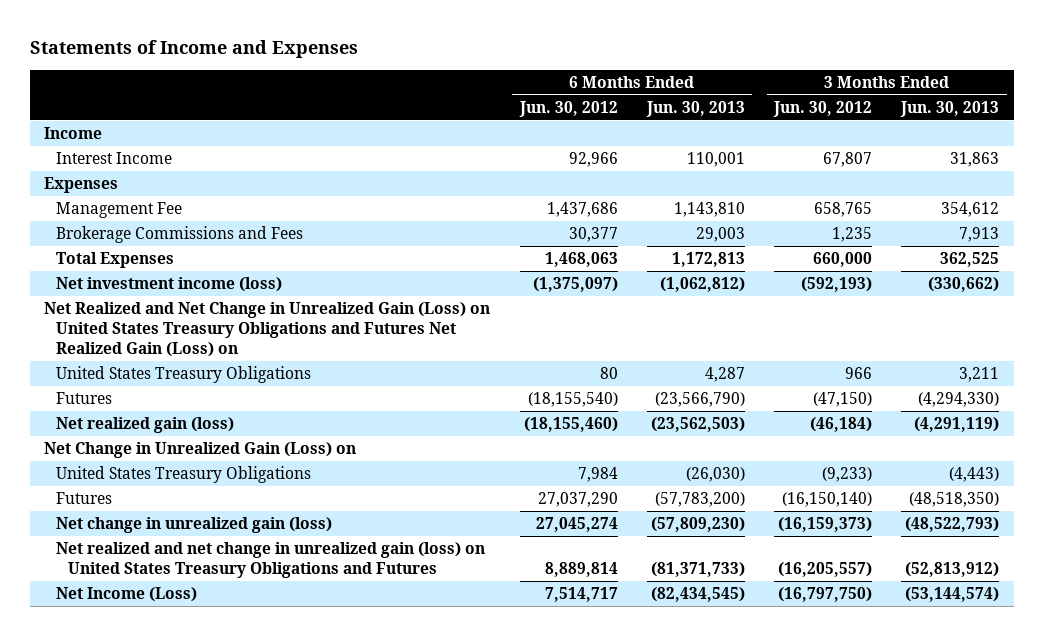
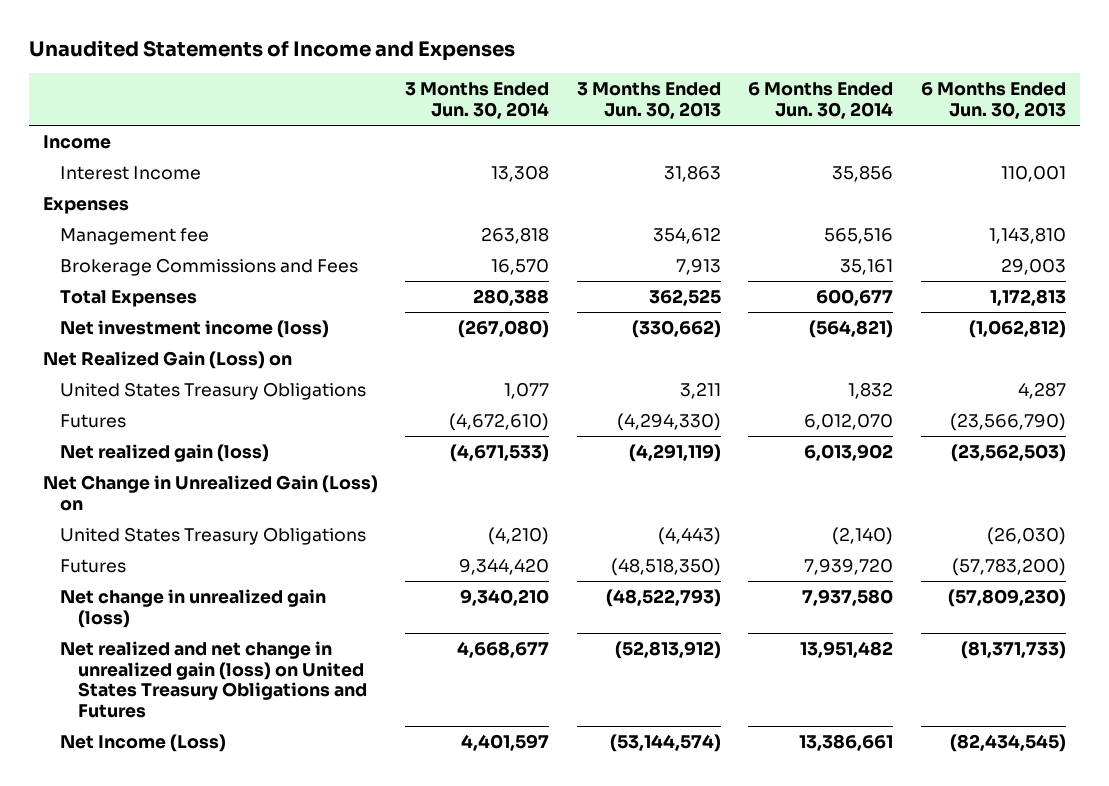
- Statements of Income and Expenses
+ Unaudited Statements of Income and Expenses
- | 6 Months Ended Jun. 30, 2012 | 6 Months Ended Jun. 30, 2013 | 3 Months Ended Jun. 30, 2012 | 3 Months Ended Jun. 30, 2013
+ | 3 Months Ended Jun. 30, 2014 | 3 Months Ended Jun. 30, 2013 | 6 Months Ended Jun. 30, 2014 | 6 Months Ended Jun. 30, 2013
- Management Fee | 1,437,686 | 1,143,810 | 658,765 | 354,612
+ Management fee | 263,818 | 354,612 | 565,516 | 1,143,810
- Net Realized and Net Change in Unrealized Gain (Loss) on United States Treasury Obligations and Futures Net Realized Gain (Loss) on
+ Net Realized Gain (Loss) on

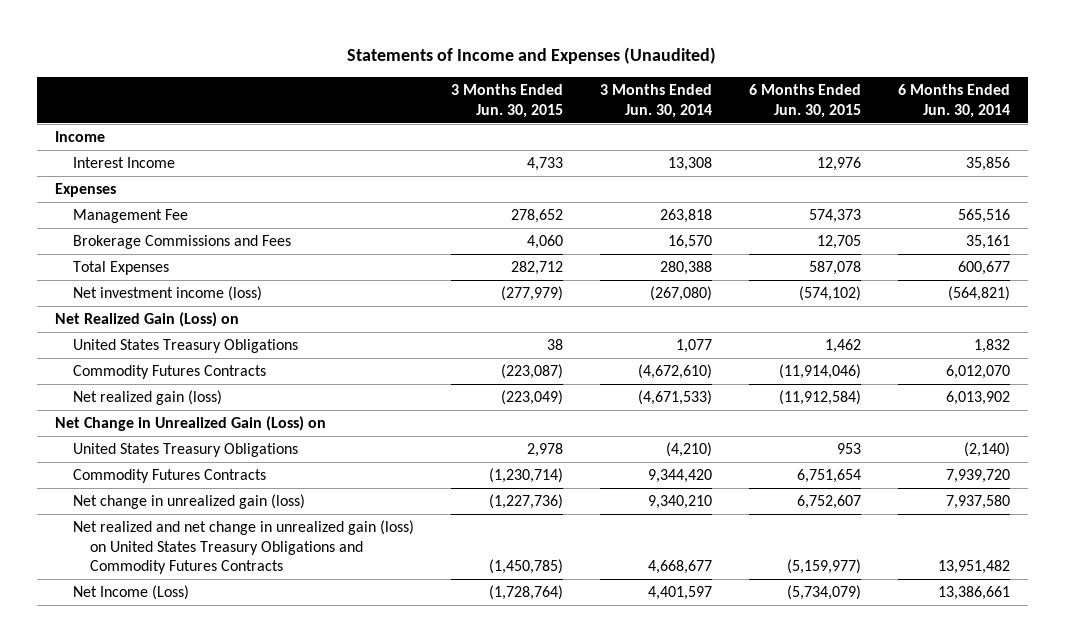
- Unaudited Statements of Income and Expenses
+ Statements of Income and Expenses (Unaudited)
- | 3 Months Ended Jun. 30, 2014 | 3 Months Ended Jun. 30, 2013 | 6 Months Ended Jun. 30, 2014 | 6 Months Ended Jun. 30, 2013
+ | 3 Months Ended Jun. 30, 2015 | 3 Months Ended Jun. 30, 2014 | 6 Months Ended Jun. 30, 2015 | 6 Months Ended Jun. 30, 2014
- Management fee | 263,818 | 354,612 | 565,516 | 1,143,810
+ Management Fee | 278,652 | 263,818 | 574,373 | 565,516
- Futures | (4,672,610) | (4,294,330) | 6,012,070 | (23,566,790)
+ Commodity Futures Contracts | (223,087) | (4,672,610) | (11,914,046) | 6,012,070
- Futures | 9,344,420 | (48,518,350) | 7,939,720 | (57,783,200)
+ Commodity Futures Contracts | (1,230,714) | 9,344,420 | 6,751,654 | 7,939,720
- Net realized and net change in unrealized gain (loss) on United States Treasury Obligations and Futures | 4,668,677 | (52,813,912) | 13,951,482 | (81,371,733)
+ Net realized and net change in unrealized gain (loss) on United States Treasury Obligations and Commodity Futures Contracts | (1,450,785) | 4,668,677 | (5,159,977) | 13,951,482

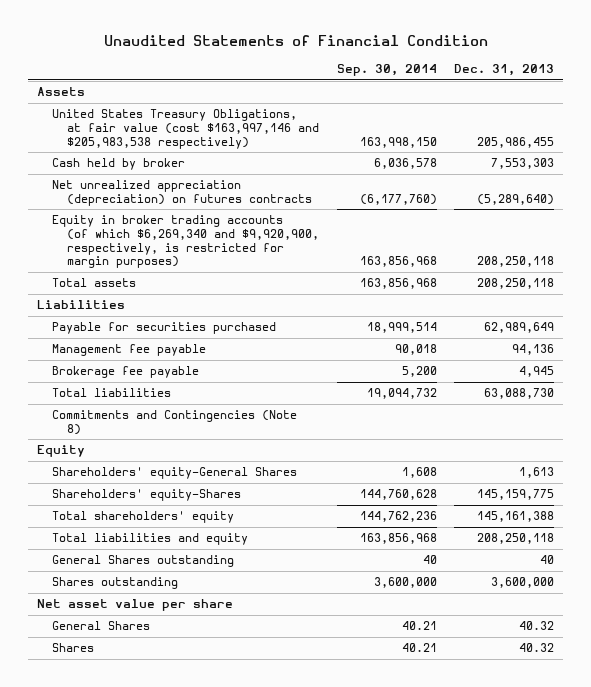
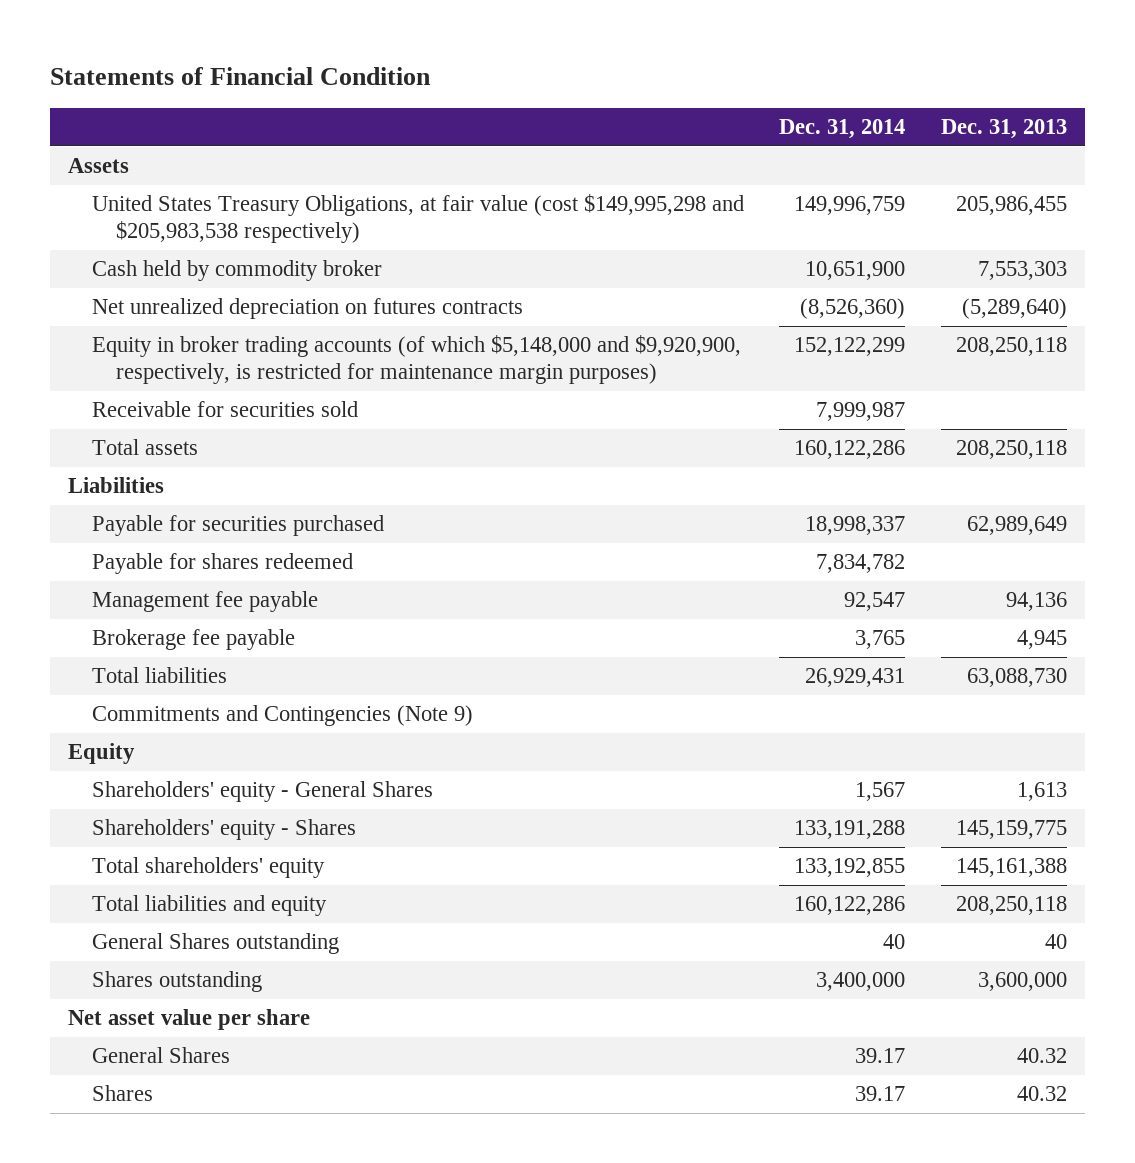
- Unaudited Statements of Financial Condition
+ Statements of Financial Condition
- | Sep. 30, 2014 | Dec. 31, 2013
+ | Dec. 31, 2014 | Dec. 31, 2013
- United States Treasury Obligations, at fair value (cost $163,997,146 and $205,983,538 respectively) | 163,998,150 | 205,986,455
- Cash held by broker | 6,036,578 | 7,553,303
- Net unrealized appreciation (depreciation) on futures contracts | (6,177,760) | (5,289,640)
- Equity in broker trading accounts (of which $6,269,340 and $9,920,900, respectively, is restricted for margin purposes) | 163,856,968 | 208,250,118
+ United States Treasury Obligations, at fair value (cost $149,995,298 and $205,983,538 respectively) | 149,996,759 | 205,986,455
+ Cash held by commodity broker | 10,651,900 | 7,553,303
+ Net unrealized depreciation on futures contracts | (8,526,360) | (5,289,640)
+ Equity in broker trading accounts (of which $5,148,000 and $9,920,900, respectively, is restricted for maintenance margin purposes) | 152,122,299 | 208,250,118
+ Receivable for securities sold | 7,999,987 |
+ Payable for shares redeemed | 7,834,782 |
- Commitments and Contingencies (Note 8)
+ Commitments and Contingencies (Note 9)
- Shareholders' equity-General Shares | 1,608 | 1,613
- Shareholders' equity-Shares | 144,760,628 | 145,159,775
+ Shareholders' equity - General Shares | 1,567 | 1,613
+ Shareholders' equity - Shares | 133,191,288 | 145,159,775

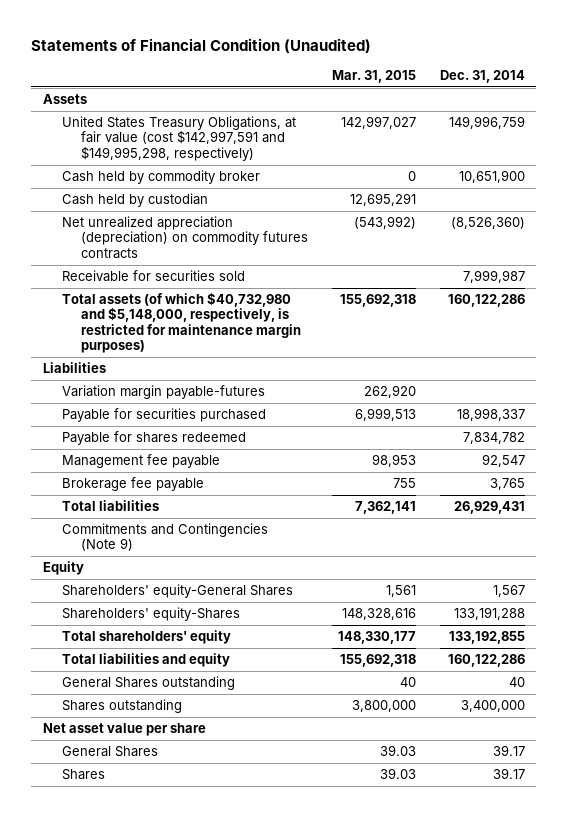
- Statements of Financial Condition
+ Statements of Financial Condition (Unaudited)
- | Dec. 31, 2014 | Dec. 31, 2013
+ | Mar. 31, 2015 | Dec. 31, 2014
- United States Treasury Obligations, at fair value (cost $149,995,298 and $205,983,538 respectively) | 149,996,759 | 205,986,455
+ United States Treasury Obligations, at fair value (cost $142,997,591 and $149,995,298, respectively) | 142,997,027 | 149,996,759
- Net unrealized depreciation on futures contracts | (8,526,360) | (5,289,640)
- Equity in broker trading accounts (of which $5,148,000 and $9,920,900, respectively, is restricted for maintenance margin purposes) | 152,122,299 | 208,250,118
+ Cash held by custodian | 12,695,291 |
+ Net unrealized appreciation (depreciation) on commodity futures contracts | (543,992) | (8,526,360)
- Total assets | 160,122,286 | 208,250,118
+ Total assets (of which $40,732,980 and $5,148,000, respectively, is restricted for maintenance margin purposes) | 155,692,318 | 160,122,286
+ Variation margin payable-futures | 262,920 |
- Shareholders' equity - General Shares | 1,567 | 1,613
- Shareholders' equity - Shares | 133,191,288 | 145,159,775
+ Shareholders' equity-General Shares | 1,561 | 1,567
+ Shareholders' equity-Shares | 148,328,616 | 133,191,288

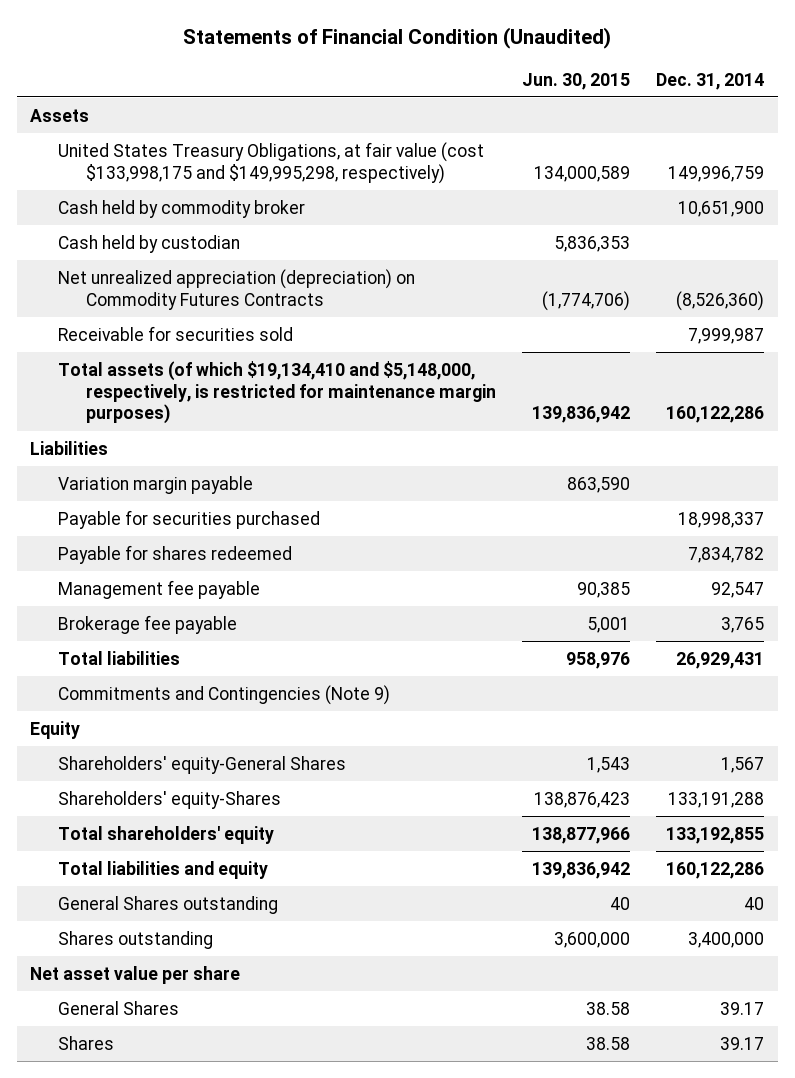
- | Mar. 31, 2015 | Dec. 31, 2014
+ | Jun. 30, 2015 | Dec. 31, 2014
- United States Treasury Obligations, at fair value (cost $142,997,591 and $149,995,298, respectively) | 142,997,027 | 149,996,759
+ United States Treasury Obligations, at fair value (cost $133,998,175 and $149,995,298, respectively) | 134,000,589 | 149,996,759
- Net unrealized appreciation (depreciation) on commodity futures contracts | (543,992) | (8,526,360)
+ Net unrealized appreciation (depreciation) on Commodity Futures Contracts | (1,774,706) | (8,526,360)
- Total assets (of which $40,732,980 and $5,148,000, respectively, is restricted for maintenance margin purposes) | 155,692,318 | 160,122,286
+ Total assets (of which $19,134,410 and $5,148,000, respectively, is restricted for maintenance margin purposes) | 139,836,942 | 160,122,286
- Variation margin payable-futures | 262,920 |
+ Variation margin payable | 863,590 |

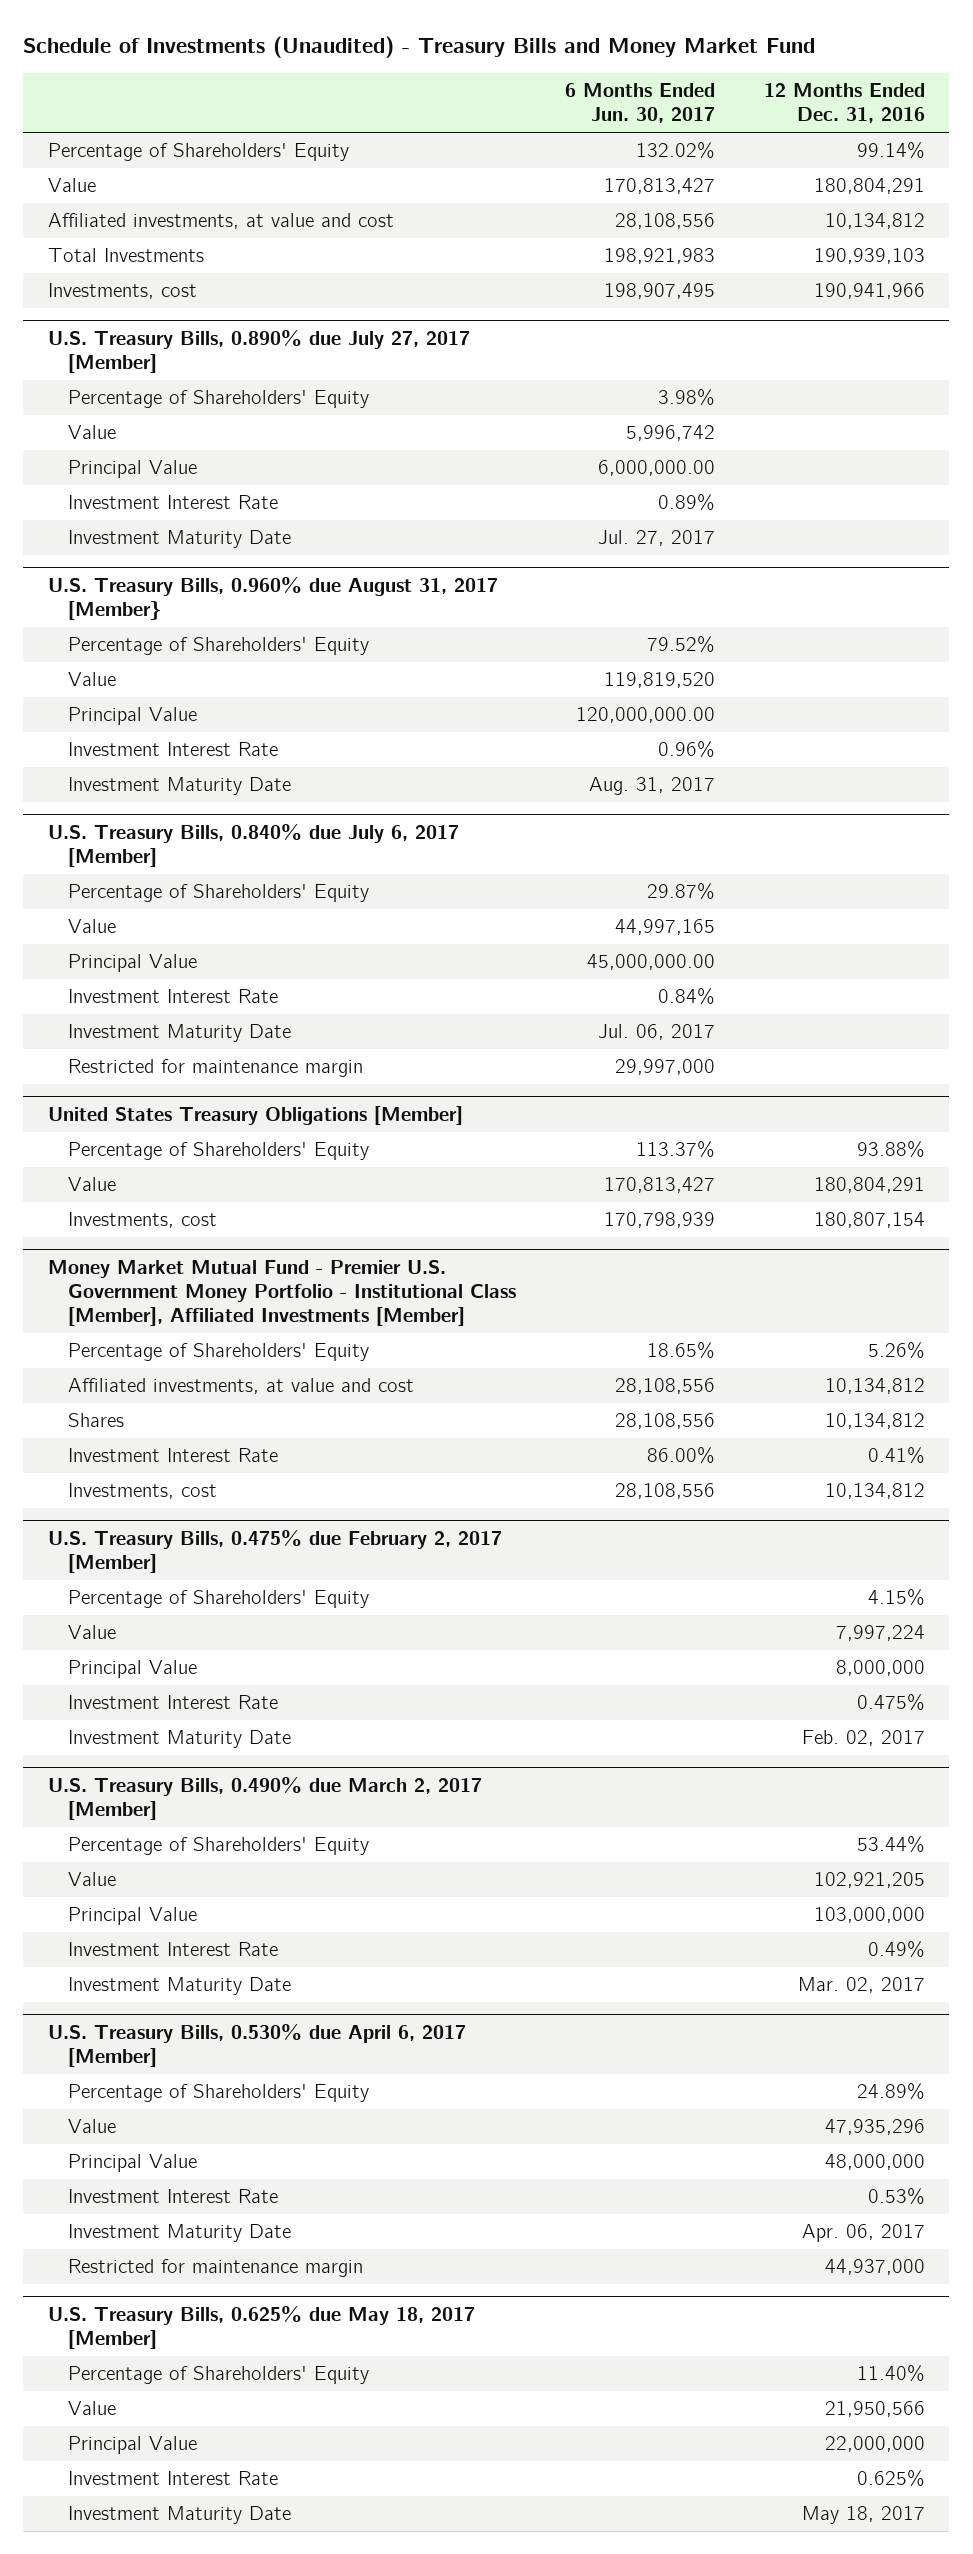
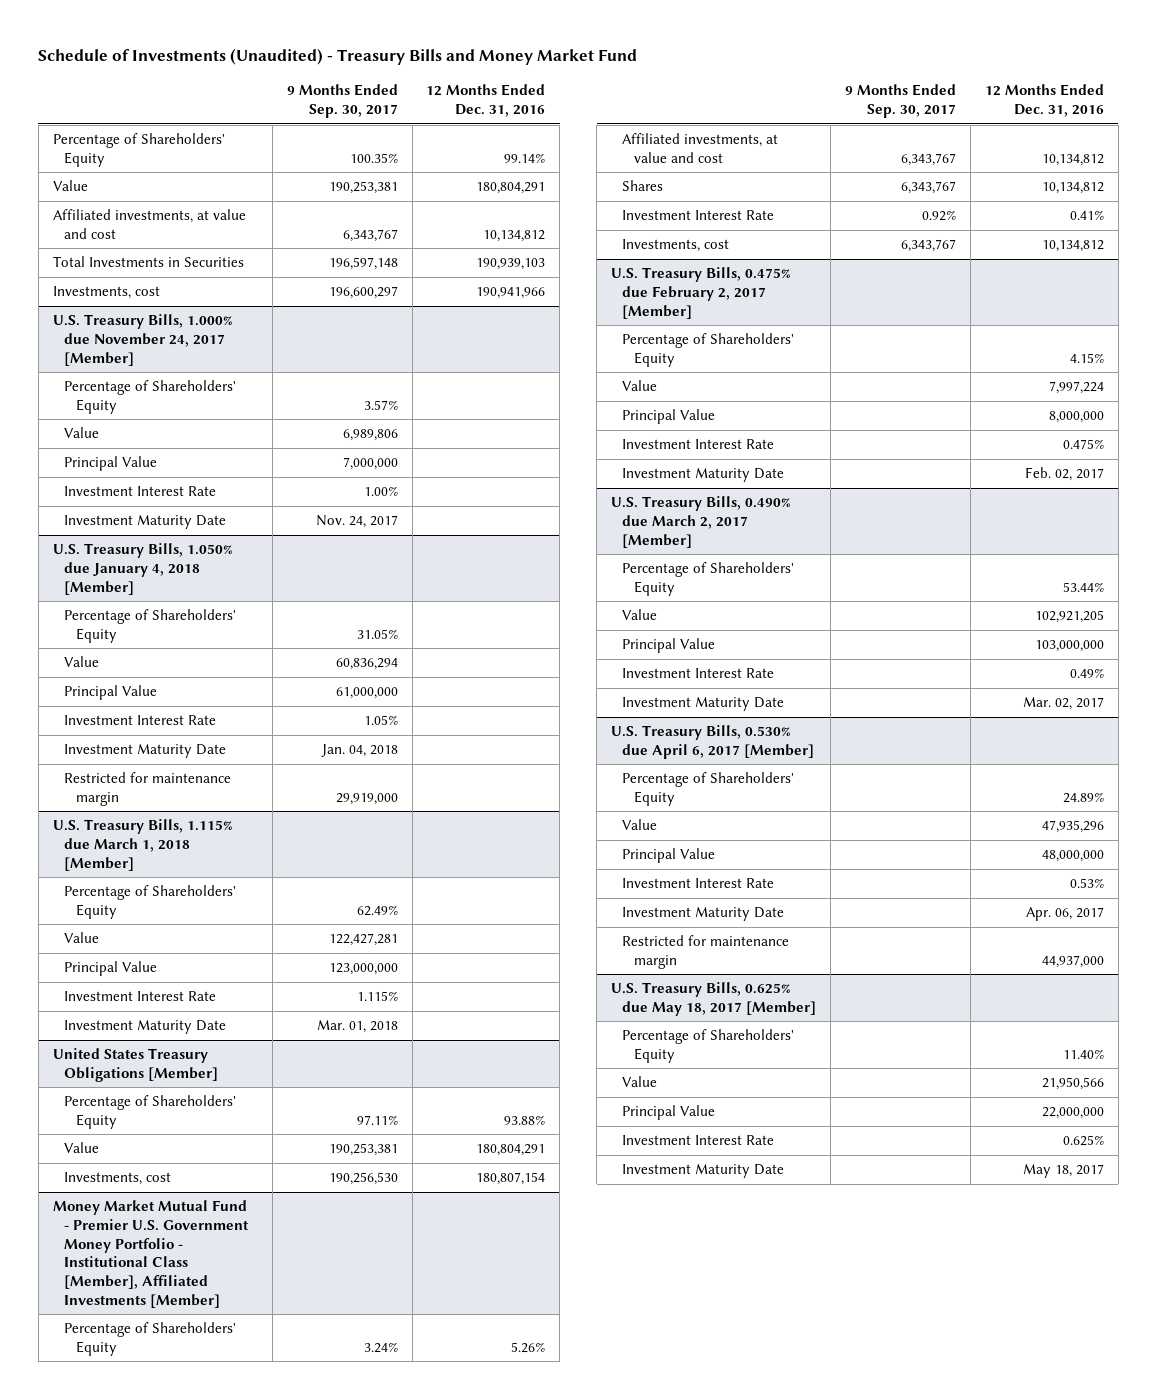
- | 6 Months Ended Jun. 30, 2017 | 12 Months Ended Dec. 31, 2016
+ | 9 Months Ended Sep. 30, 2017 | 12 Months Ended Dec. 31, 2016
- Total Investments | 198,921,983 | 190,939,103
+ Total Investments in Securities | 196,597,148 | 190,939,103
- U.S. Treasury Bills, 0.890% due July 27, 2017 [Member]
+ U.S. Treasury Bills, 1.000% due November 24, 2017 [Member]
- U.S. Treasury Bills, 0.960% due August 31, 2017 [Member}
+ U.S. Treasury Bills, 1.050% due January 4, 2018 [Member]
- U.S. Treasury Bills, 0.840% due July 6, 2017 [Member]
+ Restricted for maintenance margin | 29,919,000 |
+ U.S. Treasury Bills, 1.115% due March 1, 2018 [Member]
- Restricted for maintenance margin | 29,997,000 |

